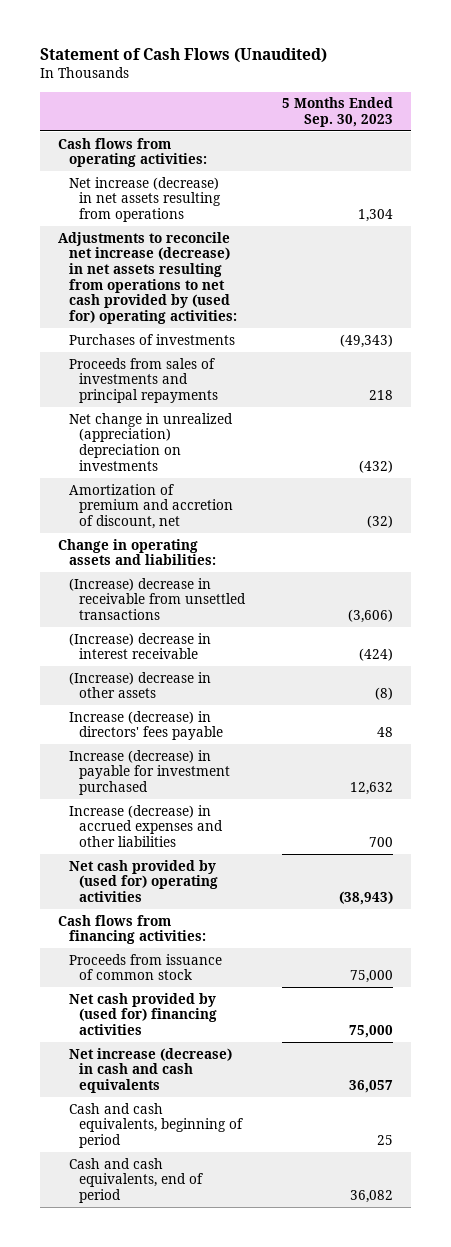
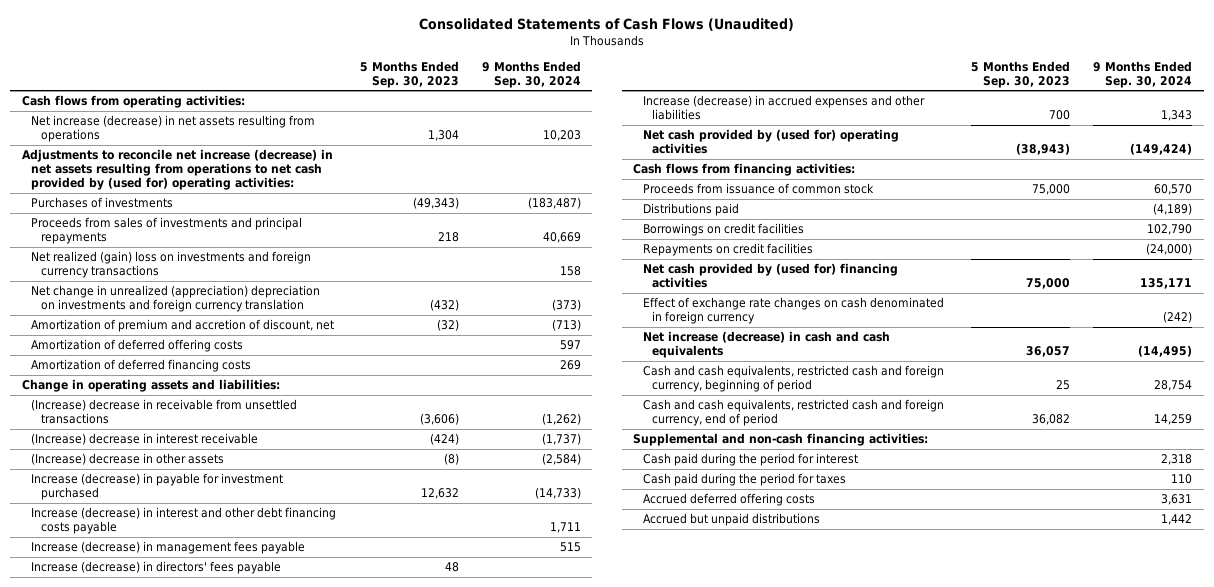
- Statement of Cash Flows (Unaudited)
+ Consolidated Statements of Cash Flows (Unaudited)
- | 5 Months Ended Sep. 30, 2023
+ | 5 Months Ended Sep. 30, 2023 | 9 Months Ended Sep. 30, 2024
- Net change in unrealized (appreciation) depreciation on investments | (432)
+ Net realized (gain) loss on investments and foreign currency transactions | | 158
+ Net change in unrealized (appreciation) depreciation on investments and foreign currency translation | (432) | (373)
+ Amortization of deferred offering costs | | 597
+ Amortization of deferred financing costs | | 269
+ Increase (decrease) in interest and other debt financing costs payable | | 1,711
+ Increase (decrease) in management fees payable | | 515
moved down: Increase (decrease) in directors' fees payable | 48 |
+ Distributions paid | | (4,189)
+ Borrowings on credit facilities | | 102,790
+ Repayments on credit facilities | | (24,000)
+ Effect of exchange rate changes on cash denominated in foreign currency | | (242)
- Cash and cash equivalents, beginning of period | 25
- Cash and cash equivalents, end of period | 36,082
+ Cash and cash equivalents, restricted cash and foreign currency, beginning of period | 25 | 28,754
+ Cash and cash equivalents, restricted cash and foreign currency, end of period | 36,082 | 14,259
+ Supplemental and non-cash financing activities:
+ Cash paid during the period for interest | | 2,318
+ Cash paid during the period for taxes | | 110
+ Accrued deferred offering costs | | 3,631
+ Accrued but unpaid distributions | | 1,442

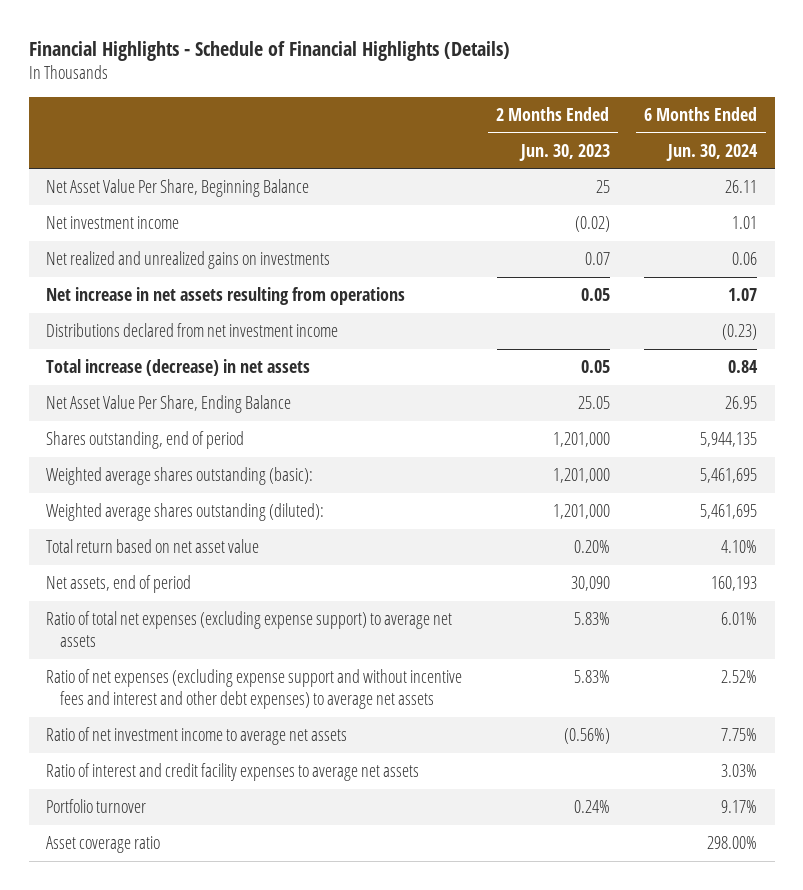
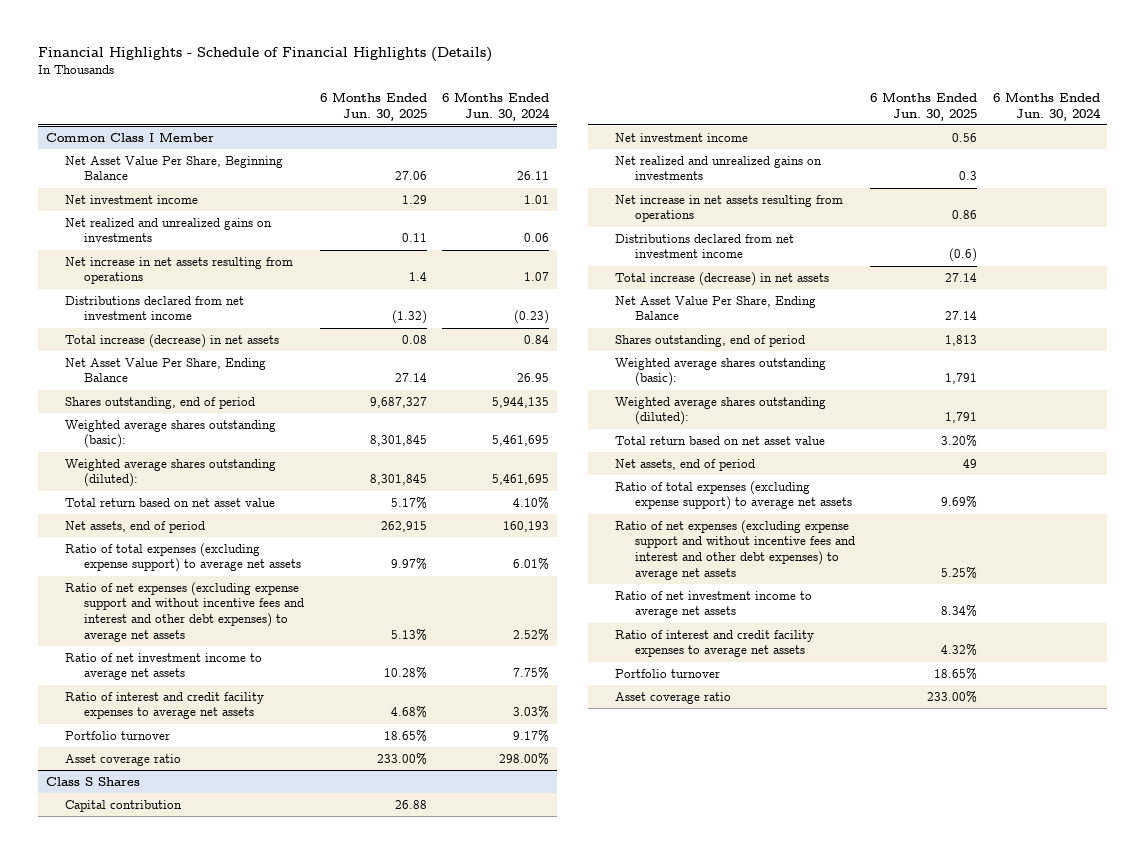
- | 2 Months Ended Jun. 30, 2023 | 6 Months Ended Jun. 30, 2024
+ | 6 Months Ended Jun. 30, 2025 | 6 Months Ended Jun. 30, 2024
+ Common Class I Member
- Ratio of total net expenses (excluding expense support) to average net assets | 5.83% | 6.01%
+ Ratio of total expenses (excluding expense support) to average net assets | 9.97% | 6.01%
+ Class S Shares
+ Capital contribution | 26.88 |
+ Net investment income | 0.56 |
+ Net realized and unrealized gains on investments | 0.3 |
+ Net increase in net assets resulting from operations | 0.86 |
+ Distributions declared from net investment income | (0.6) |
+ Total increase (decrease) in net assets | 27.14 |
+ Net Asset Value Per Share, Ending Balance | 27.14 |
+ Shares outstanding, end of period | 1,813 |
+ Weighted average shares outstanding (basic): | 1,791 |
+ Weighted average shares outstanding (diluted): | 1,791 |
+ Total return based on net asset value | 3.20% |
+ Net assets, end of period | 49 |
+ Ratio of total expenses (excluding expense support) to average net assets | 9.69% |
+ Ratio of net expenses (excluding expense support and without incentive fees and interest and other debt expenses) to average net assets | 5.25% |
+ Ratio of net investment income to average net assets | 8.34% |
+ Ratio of interest and credit facility expenses to average net assets | 4.32% |
+ Portfolio turnover | 18.65% |
+ Asset coverage ratio | 233.00% |

